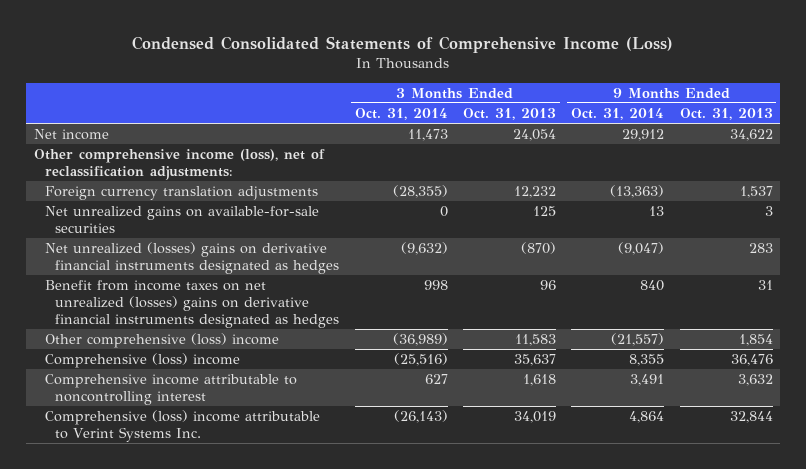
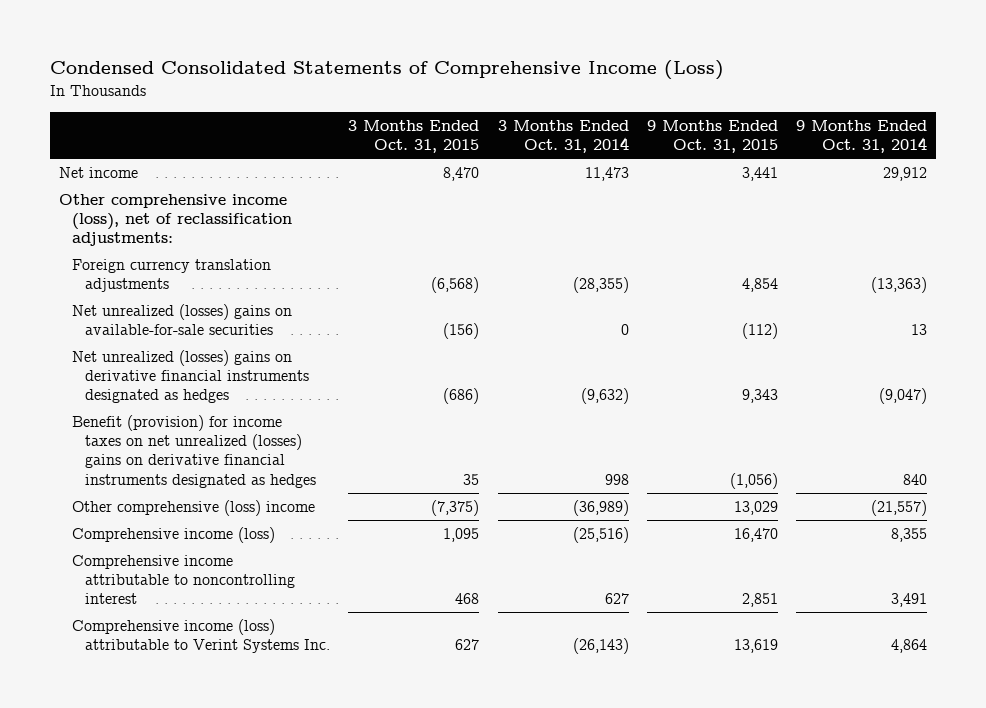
- | 3 Months Ended Oct. 31, 2014 | 3 Months Ended Oct. 31, 2013 | 9 Months Ended Oct. 31, 2014 | 9 Months Ended Oct. 31, 2013
+ | 3 Months Ended Oct. 31, 2015 | 3 Months Ended Oct. 31, 2014 | 9 Months Ended Oct. 31, 2015 | 9 Months Ended Oct. 31, 2014
- Net unrealized gains on available-for-sale securities | 0 | 125 | 13 | 3
+ Net unrealized (losses) gains on available-for-sale securities | (156) | 0 | (112) | 13
- Benefit from income taxes on net unrealized (losses) gains on derivative financial instruments designated as hedges | 998 | 96 | 840 | 31
+ Benefit (provision) for income taxes on net unrealized (losses) gains on derivative financial instruments designated as hedges | 35 | 998 | (1,056) | 840
- Comprehensive (loss) income | (25,516) | 35,637 | 8,355 | 36,476
+ Comprehensive income (loss) | 1,095 | (25,516) | 16,470 | 8,355
- Comprehensive (loss) income attributable to Verint Systems Inc. | (26,143) | 34,019 | 4,864 | 32,844
+ Comprehensive income (loss) attributable to Verint Systems Inc. | 627 | (26,143) | 13,619 | 4,864

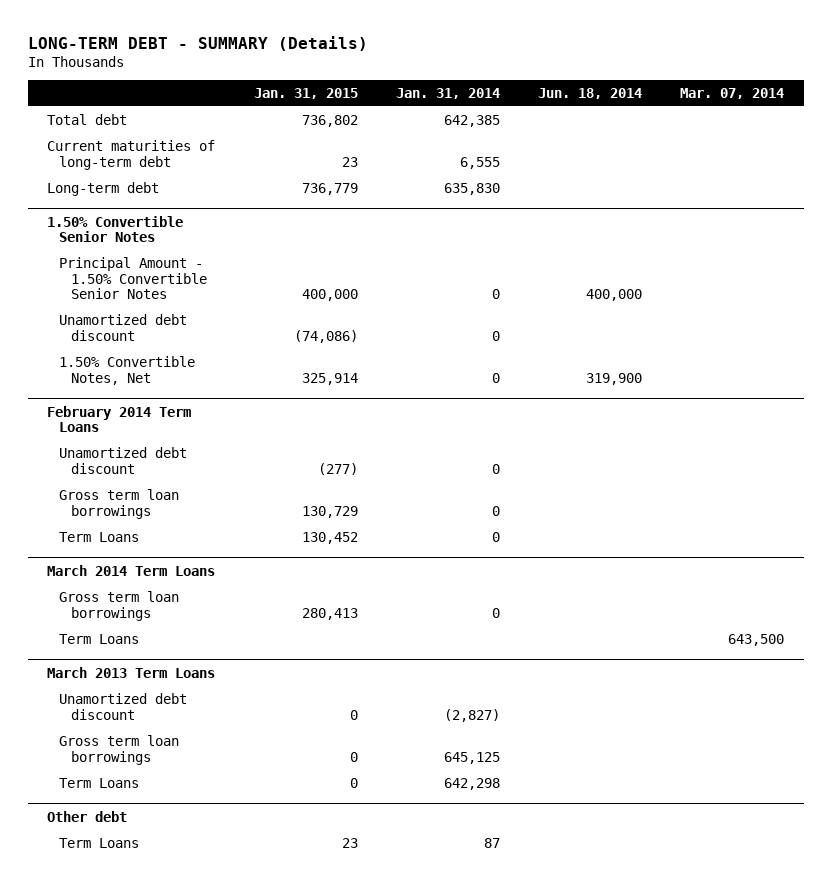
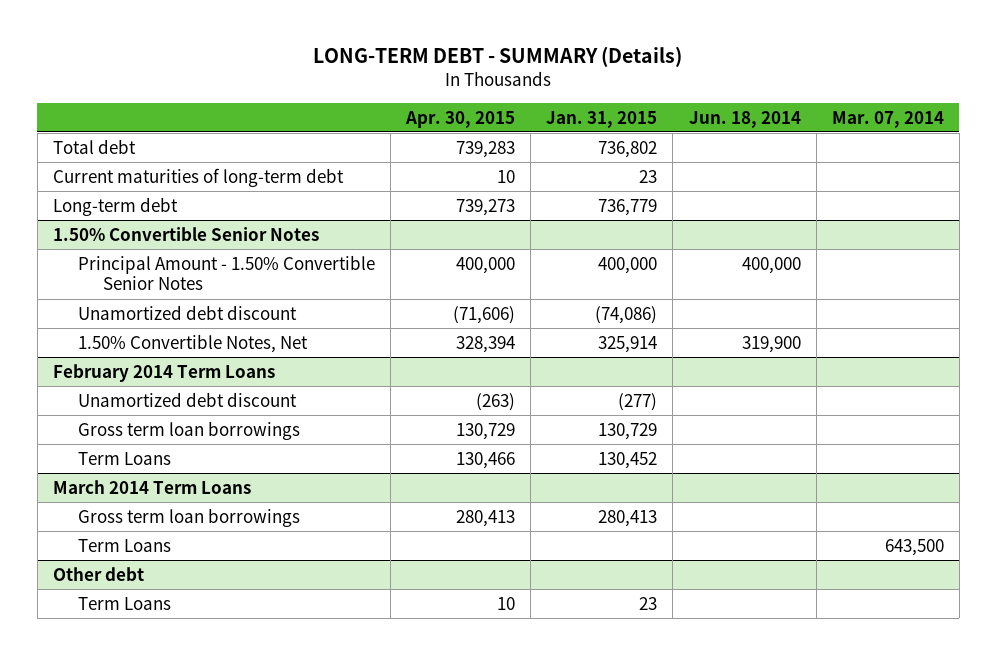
- | Jan. 31, 2015 | Jan. 31, 2014 | Jun. 18, 2014 | Mar. 07, 2014
+ | Apr. 30, 2015 | Jan. 31, 2015 | Jun. 18, 2014 | Mar. 07, 2014
- March 2013 Term Loans
- Unamortized debt discount | 0 | (2,827) | |
- Gross term loan borrowings | 0 | 645,125 | |
- Term Loans | 0 | 642,298 | |

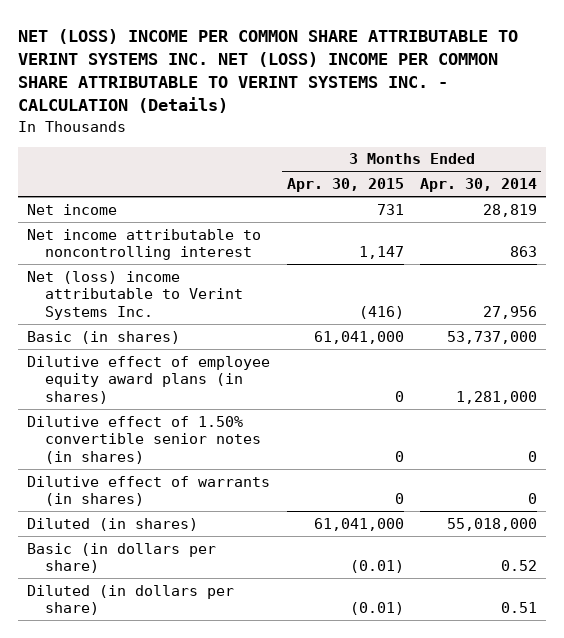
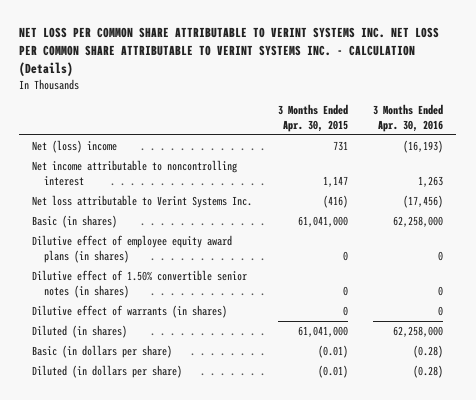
- NET (LOSS) INCOME PER COMMON SHARE ATTRIBUTABLE TO VERINT SYSTEMS INC. NET (LOSS) INCOME PER COMMON SHARE ATTRIBUTABLE TO VERINT SYSTEMS INC. - CALCULATION (Details)
+ NET LOSS PER COMMON SHARE ATTRIBUTABLE TO VERINT SYSTEMS INC. NET LOSS PER COMMON SHARE ATTRIBUTABLE TO VERINT SYSTEMS INC. - CALCULATION (Details)
- | 3 Months Ended Apr. 30, 2015 | 3 Months Ended Apr. 30, 2014
+ | 3 Months Ended Apr. 30, 2015 | 3 Months Ended Apr. 30, 2016
- Net income | 731 | 28,819
+ Net (loss) income | 731 | (16,193)
- Net (loss) income attributable to Verint Systems Inc. | (416) | 27,956
+ Net loss attributable to Verint Systems Inc. | (416) | (17,456)

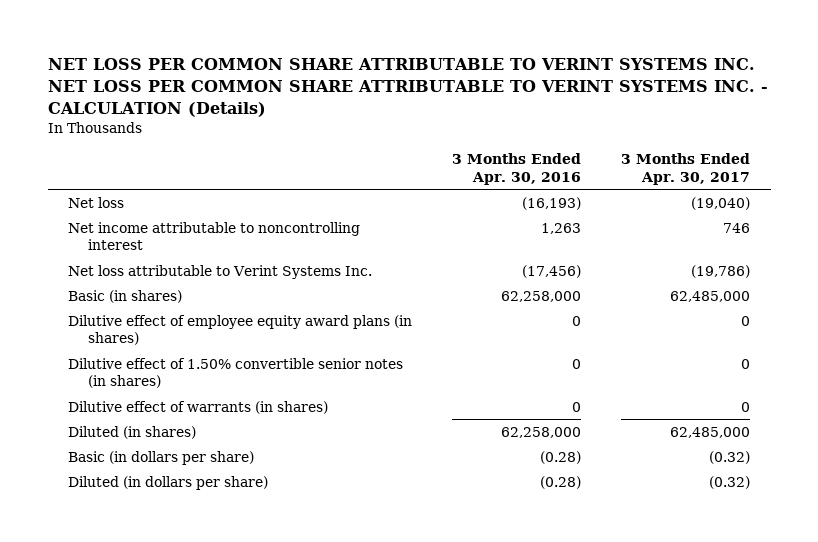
- | 3 Months Ended Apr. 30, 2015 | 3 Months Ended Apr. 30, 2016
+ | 3 Months Ended Apr. 30, 2016 | 3 Months Ended Apr. 30, 2017
- Net (loss) income | 731 | (16,193)
+ Net loss | (16,193) | (19,040)

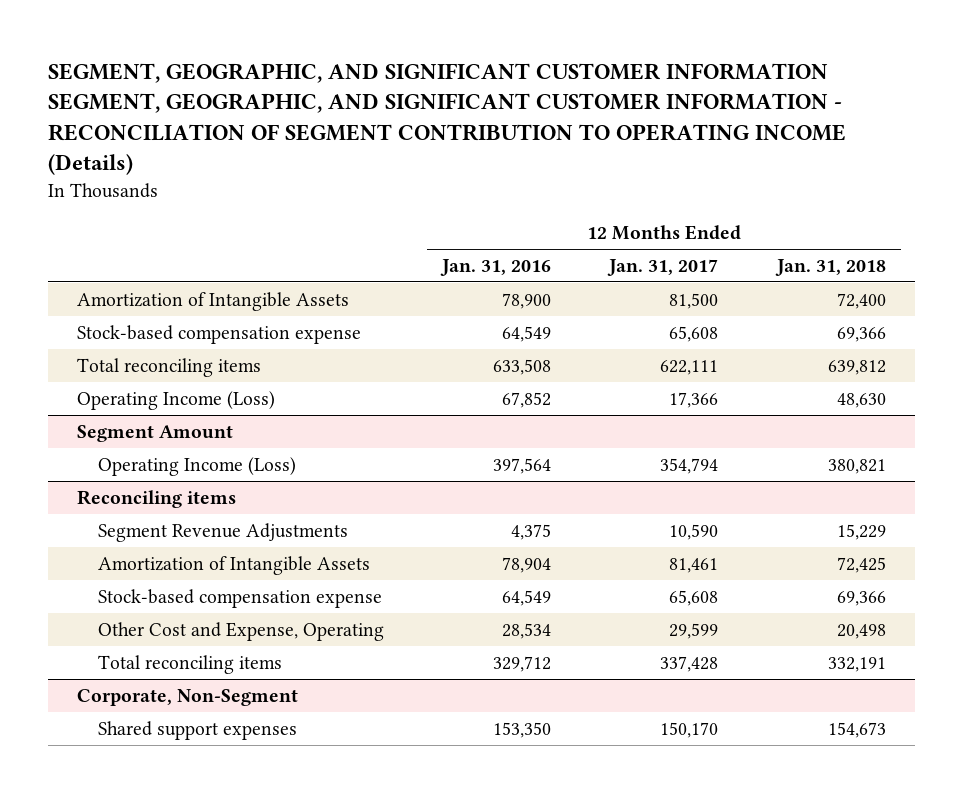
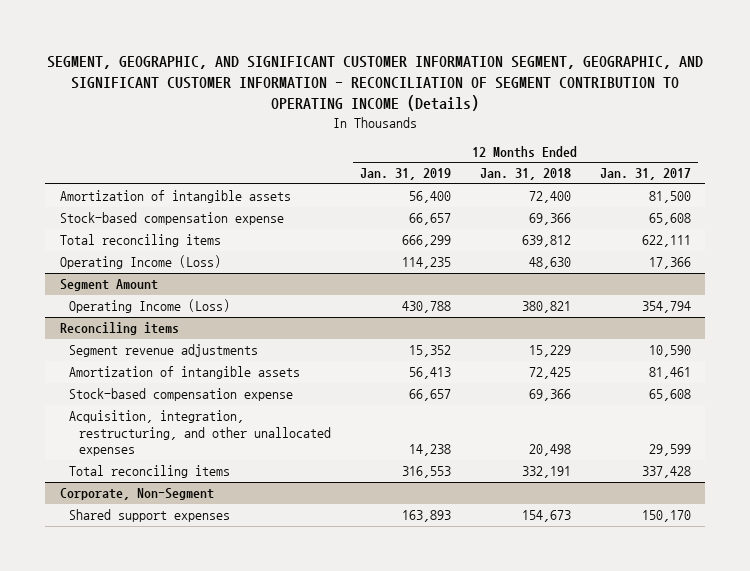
- | 12 Months Ended Jan. 31, 2016 | 12 Months Ended Jan. 31, 2017 | 12 Months Ended Jan. 31, 2018
+ | 12 Months Ended Jan. 31, 2019 | 12 Months Ended Jan. 31, 2018 | 12 Months Ended Jan. 31, 2017
- Amortization of Intangible Assets | 78,900 | 81,500 | 72,400
+ Amortization of intangible assets | 56,400 | 72,400 | 81,500
@ Reconciling items
- Segment Revenue Adjustments | 4,375 | 10,590 | 15,229
- Amortization of Intangible Assets | 78,904 | 81,461 | 72,425
+ Segment revenue adjustments | 15,352 | 15,229 | 10,590
+ Amortization of intangible assets | 56,413 | 72,425 | 81,461
- Other Cost and Expense, Operating | 28,534 | 29,599 | 20,498
+ Acquisition, integration, restructuring, and other unallocated expenses | 14,238 | 20,498 | 29,599

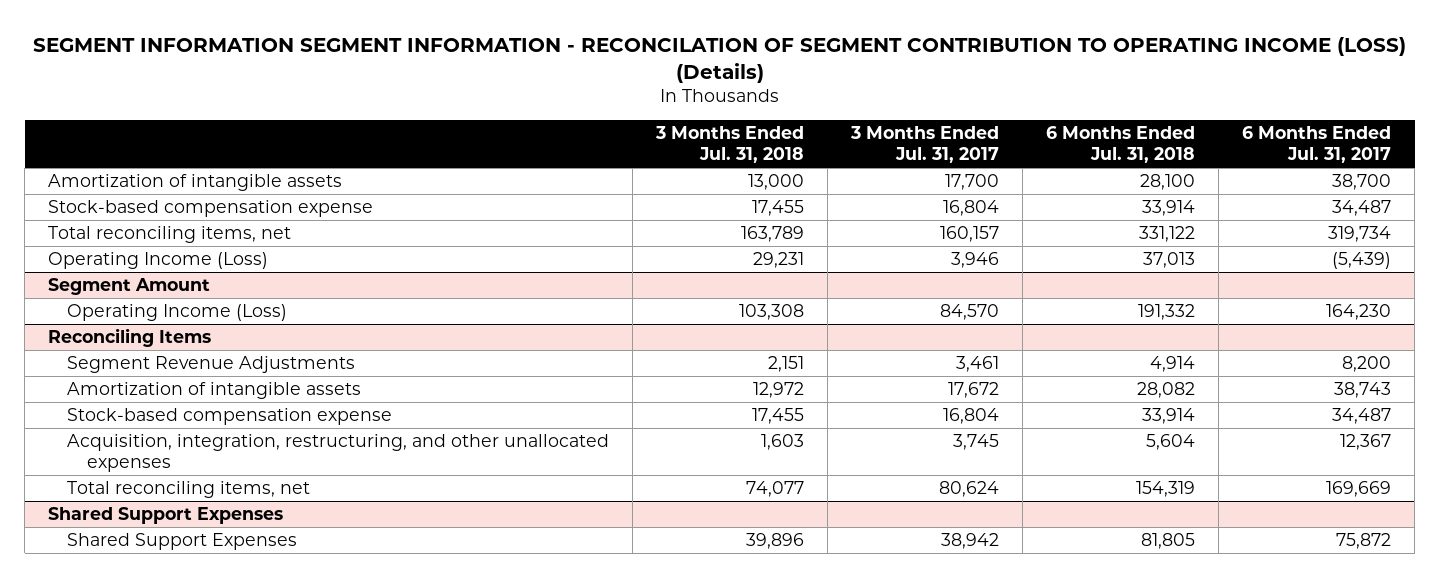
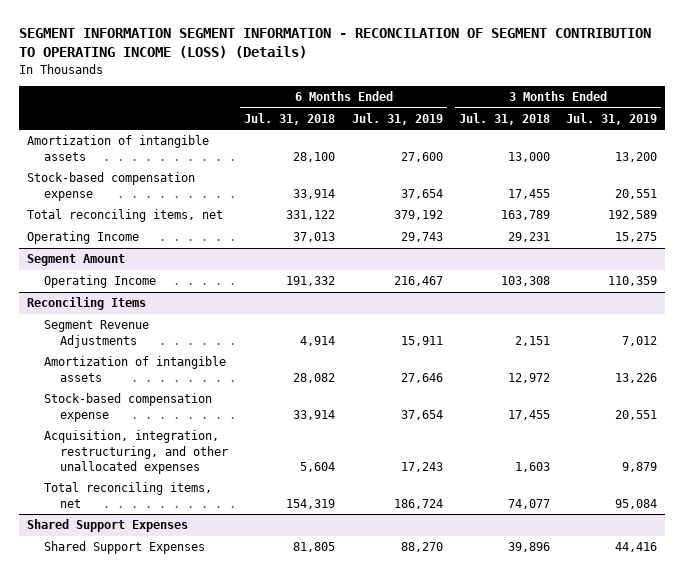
- | 3 Months Ended Jul. 31, 2018 | 3 Months Ended Jul. 31, 2017 | 6 Months Ended Jul. 31, 2018 | 6 Months Ended Jul. 31, 2017
+ | 6 Months Ended Jul. 31, 2018 | 6 Months Ended Jul. 31, 2019 | 3 Months Ended Jul. 31, 2018 | 3 Months Ended Jul. 31, 2019
- Operating Income (Loss) | 29,231 | 3,946 | 37,013 | (5,439)
+ Operating Income | 37,013 | 29,743 | 29,231 | 15,275
@ Segment Amount
- Operating Income (Loss) | 103,308 | 84,570 | 191,332 | 164,230
+ Operating Income | 191,332 | 216,467 | 103,308 | 110,359

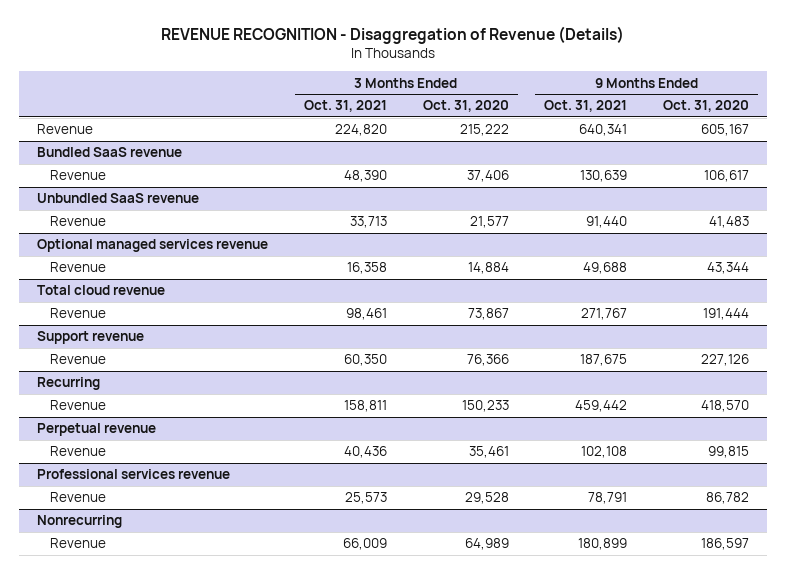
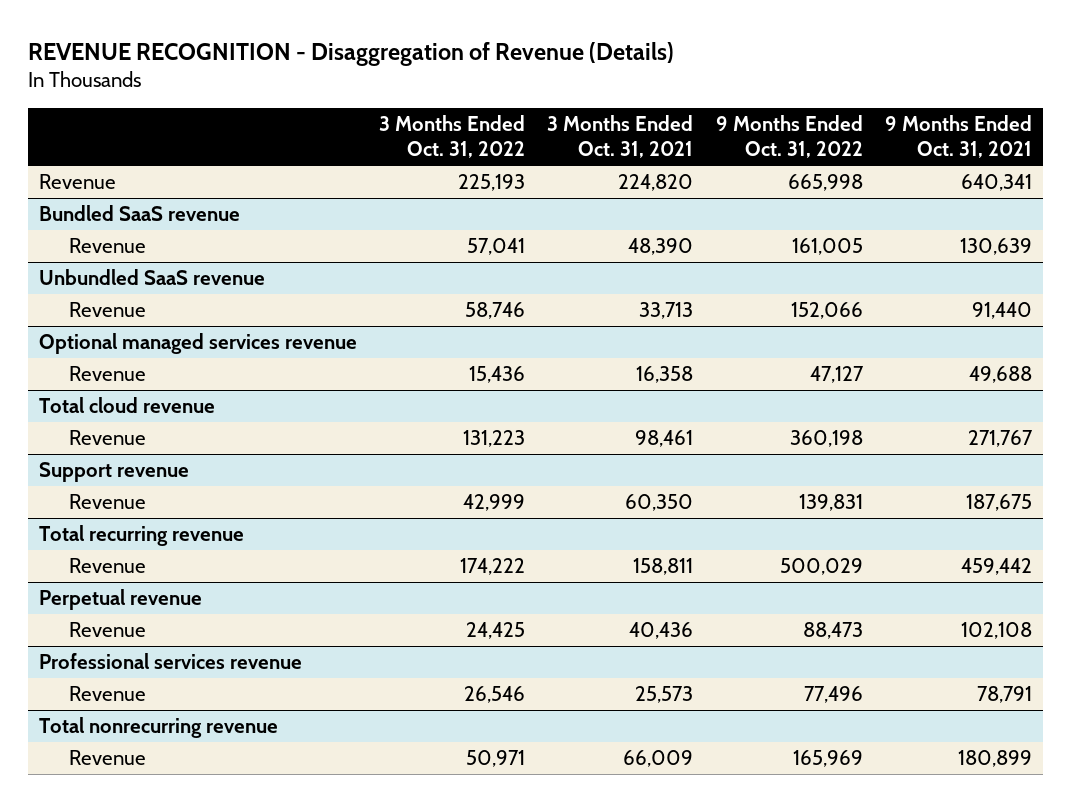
- | 3 Months Ended Oct. 31, 2021 | 3 Months Ended Oct. 31, 2020 | 9 Months Ended Oct. 31, 2021 | 9 Months Ended Oct. 31, 2020
+ | 3 Months Ended Oct. 31, 2022 | 3 Months Ended Oct. 31, 2021 | 9 Months Ended Oct. 31, 2022 | 9 Months Ended Oct. 31, 2021
- Recurring
+ Total recurring revenue
- Nonrecurring
+ Total nonrecurring revenue

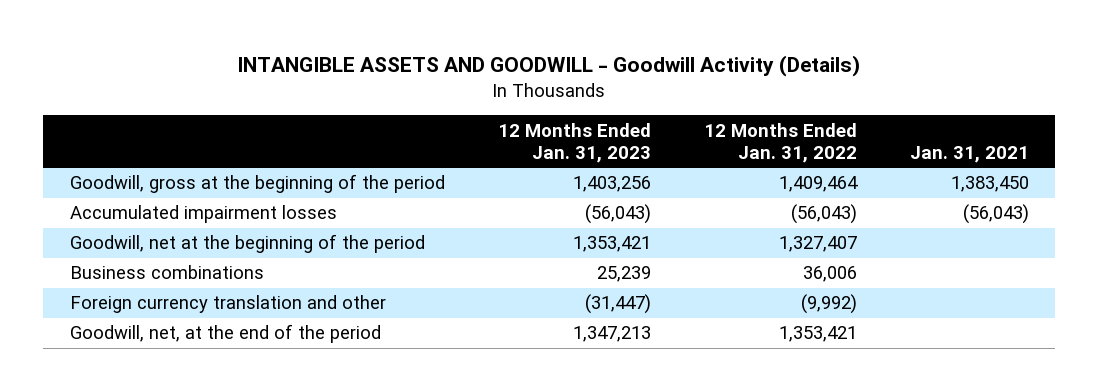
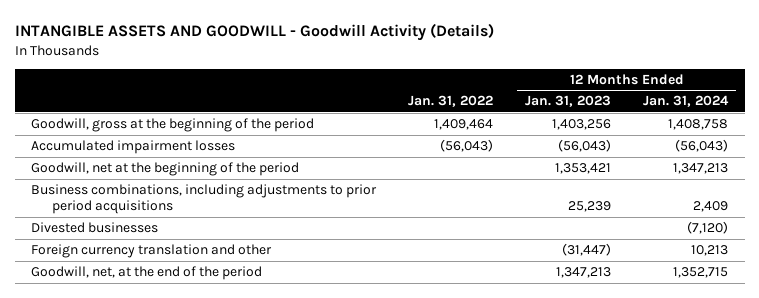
- | 12 Months Ended Jan. 31, 2023 | 12 Months Ended Jan. 31, 2022 | Jan. 31, 2021
+ | Jan. 31, 2022 | 12 Months Ended Jan. 31, 2023 | 12 Months Ended Jan. 31, 2024
- Business combinations | 25,239 | 36,006 |
+ Business combinations, including adjustments to prior period acquisitions | | 25,239 | 2,409
+ Divested businesses | | | (7,120)

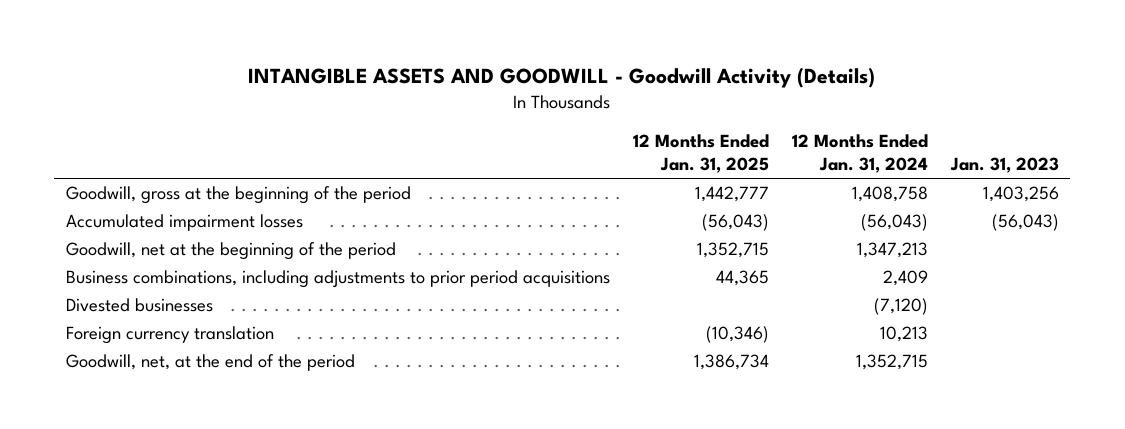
- | Jan. 31, 2022 | 12 Months Ended Jan. 31, 2023 | 12 Months Ended Jan. 31, 2024
+ | 12 Months Ended Jan. 31, 2025 | 12 Months Ended Jan. 31, 2024 | Jan. 31, 2023
- Foreign currency translation and other | | (31,447) | 10,213
+ Foreign currency translation | (10,346) | 10,213 |

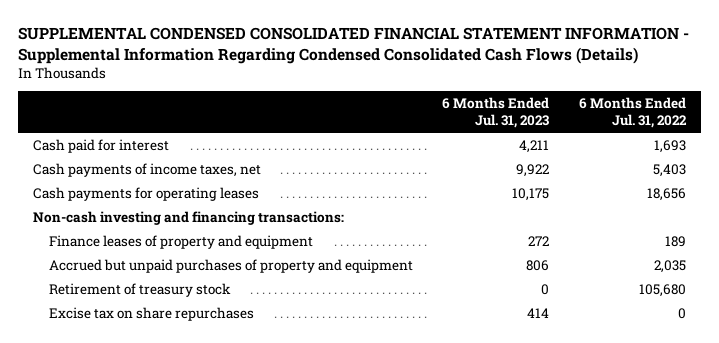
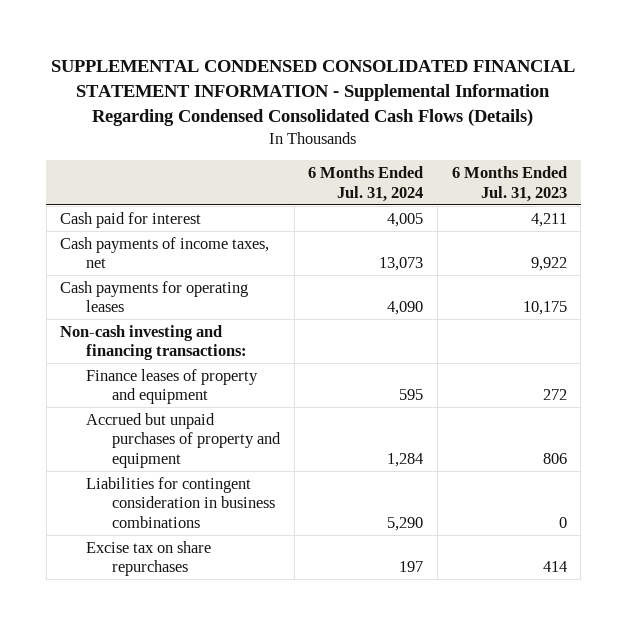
- | 6 Months Ended Jul. 31, 2023 | 6 Months Ended Jul. 31, 2022
+ | 6 Months Ended Jul. 31, 2024 | 6 Months Ended Jul. 31, 2023
- Retirement of treasury stock | 0 | 105,680
+ Liabilities for contingent consideration in business combinations | 5,290 | 0

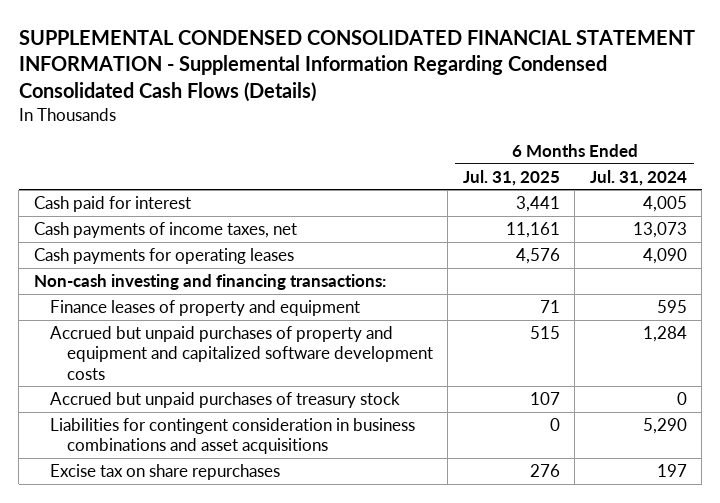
- | 6 Months Ended Jul. 31, 2024 | 6 Months Ended Jul. 31, 2023
+ | 6 Months Ended Jul. 31, 2025 | 6 Months Ended Jul. 31, 2024
- Accrued but unpaid purchases of property and equipment | 1,284 | 806
- Liabilities for contingent consideration in business combinations | 5,290 | 0
+ Accrued but unpaid purchases of property and equipment and capitalized software development costs | 515 | 1,284
+ Accrued but unpaid purchases of treasury stock | 107 | 0
+ Liabilities for contingent consideration in business combinations and asset acquisitions | 0 | 5,290

